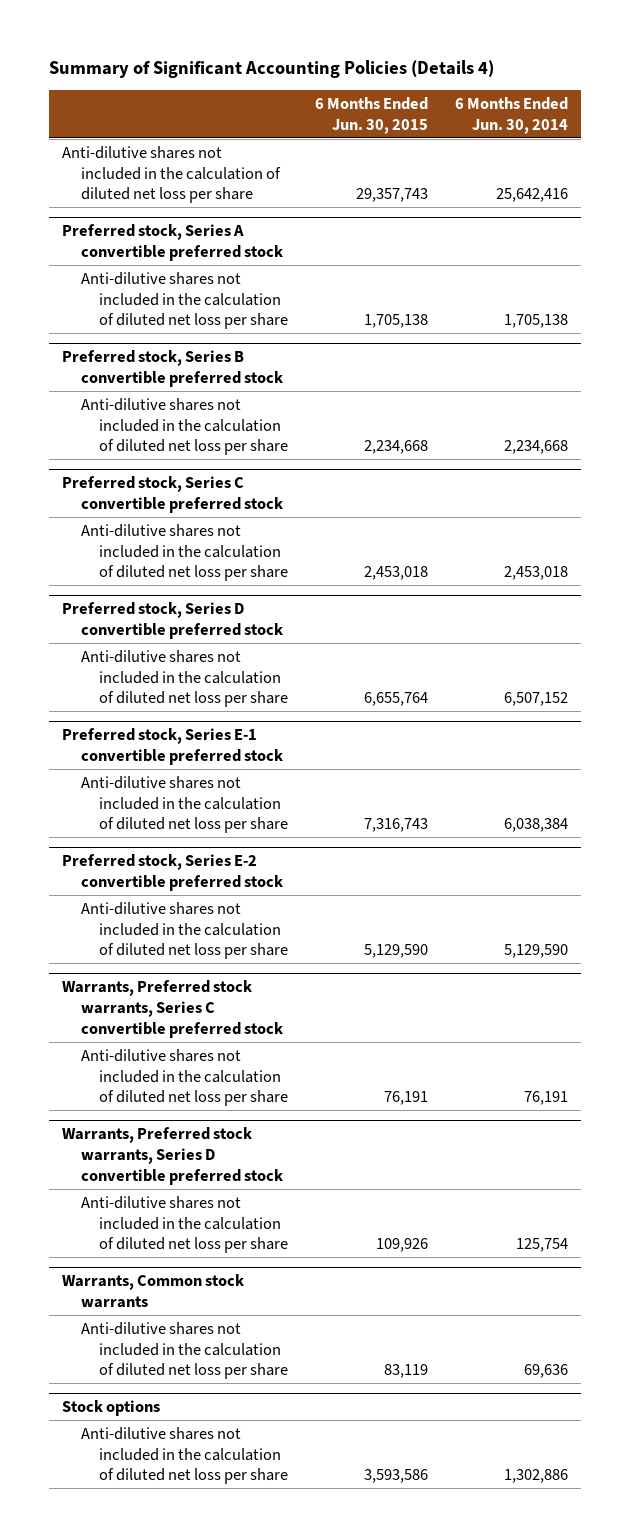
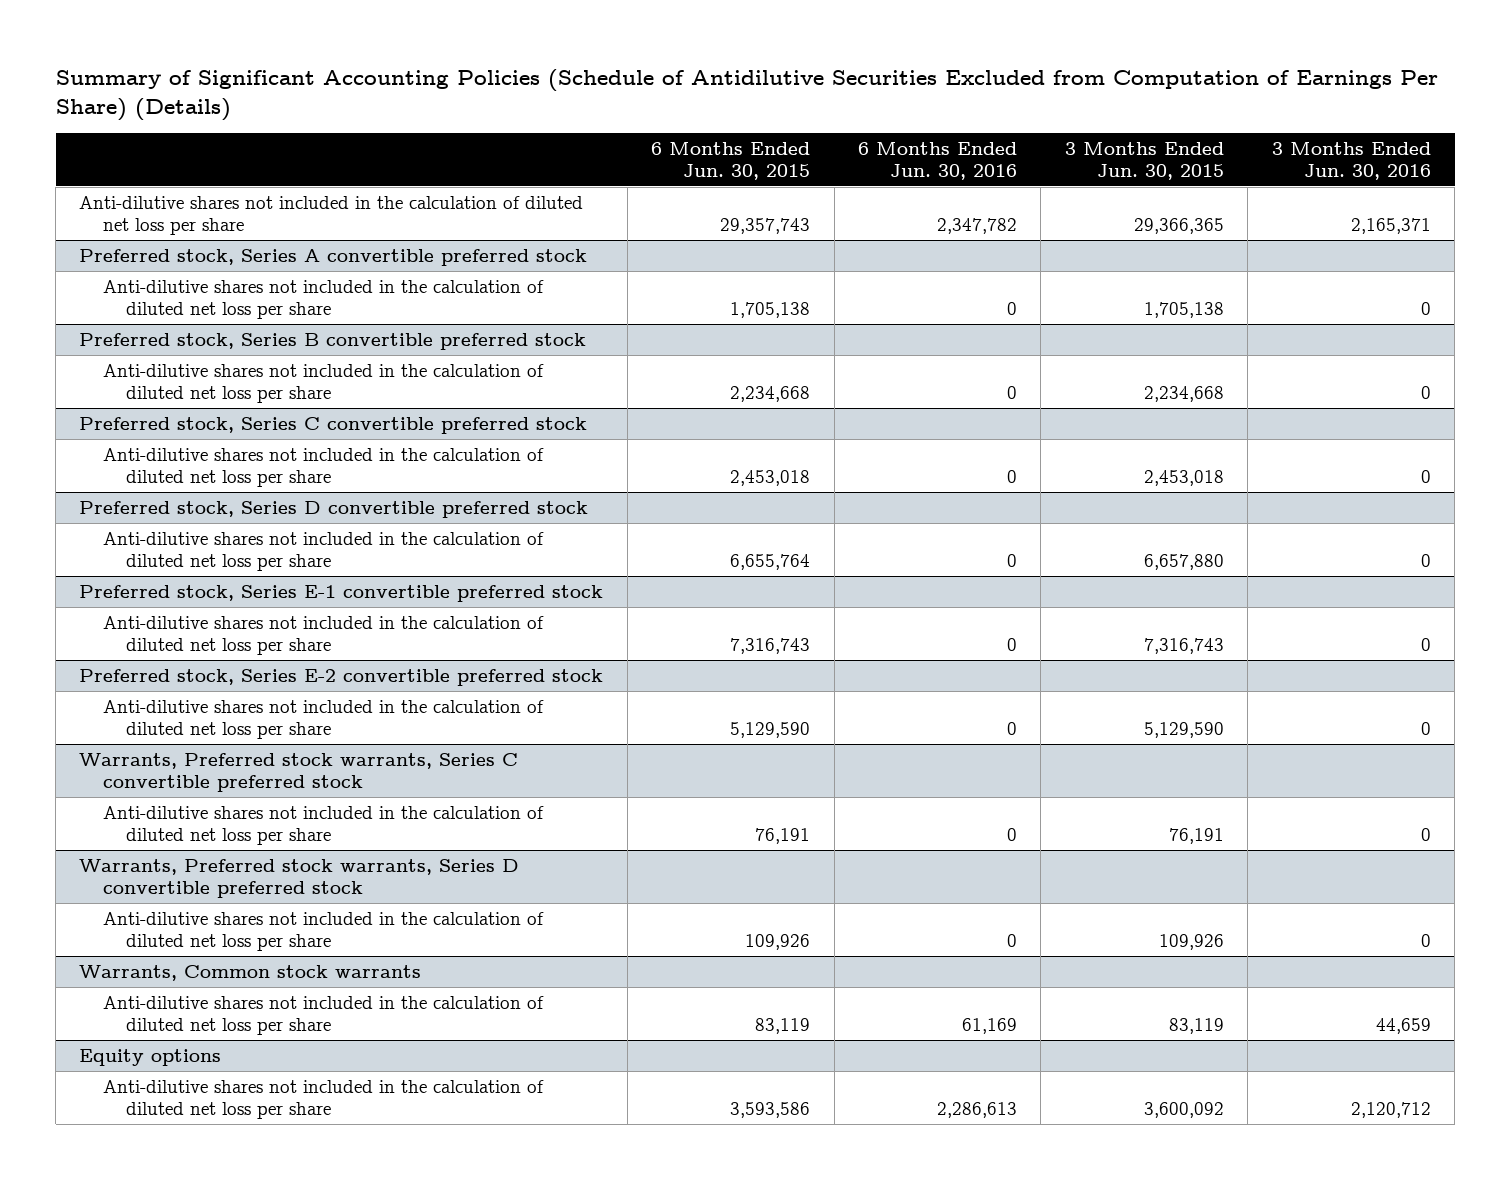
- Summary of Significant Accounting Policies (Details 4)
+ Summary of Significant Accounting Policies (Schedule of Antidilutive Securities Excluded from Computation of Earnings Per Share) (Details)
- | 6 Months Ended Jun. 30, 2015 | 6 Months Ended Jun. 30, 2014
+ | 6 Months Ended Jun. 30, 2015 | 6 Months Ended Jun. 30, 2016 | 3 Months Ended Jun. 30, 2015 | 3 Months Ended Jun. 30, 2016
- Stock options
+ Equity options

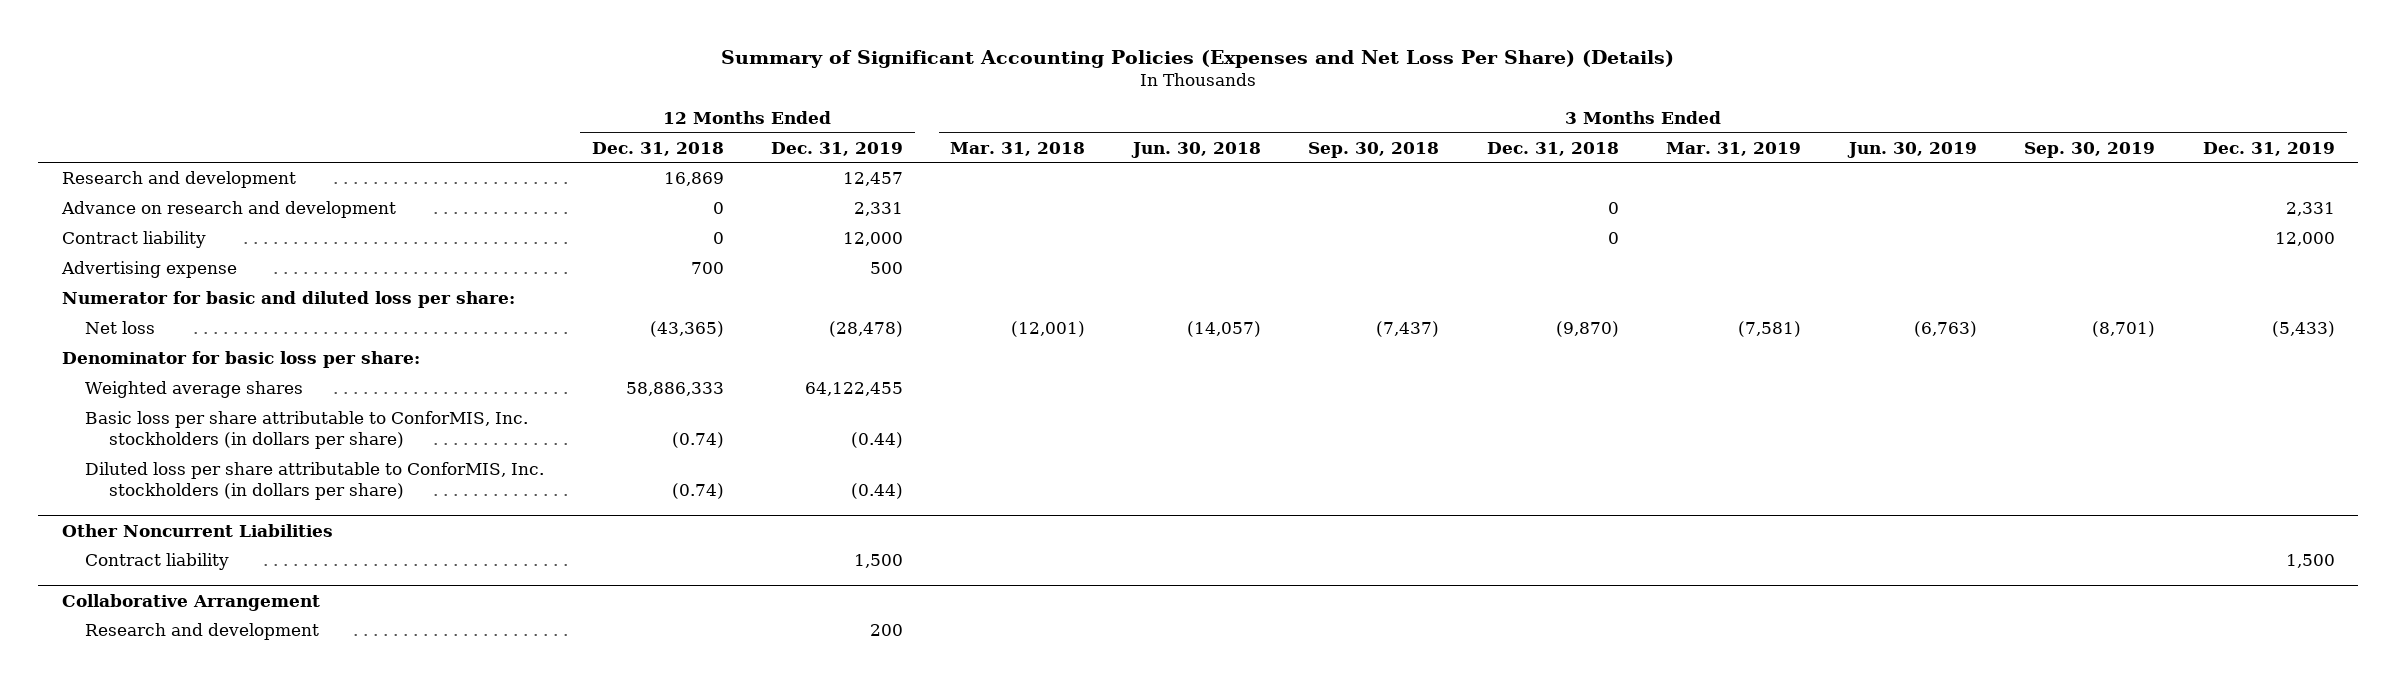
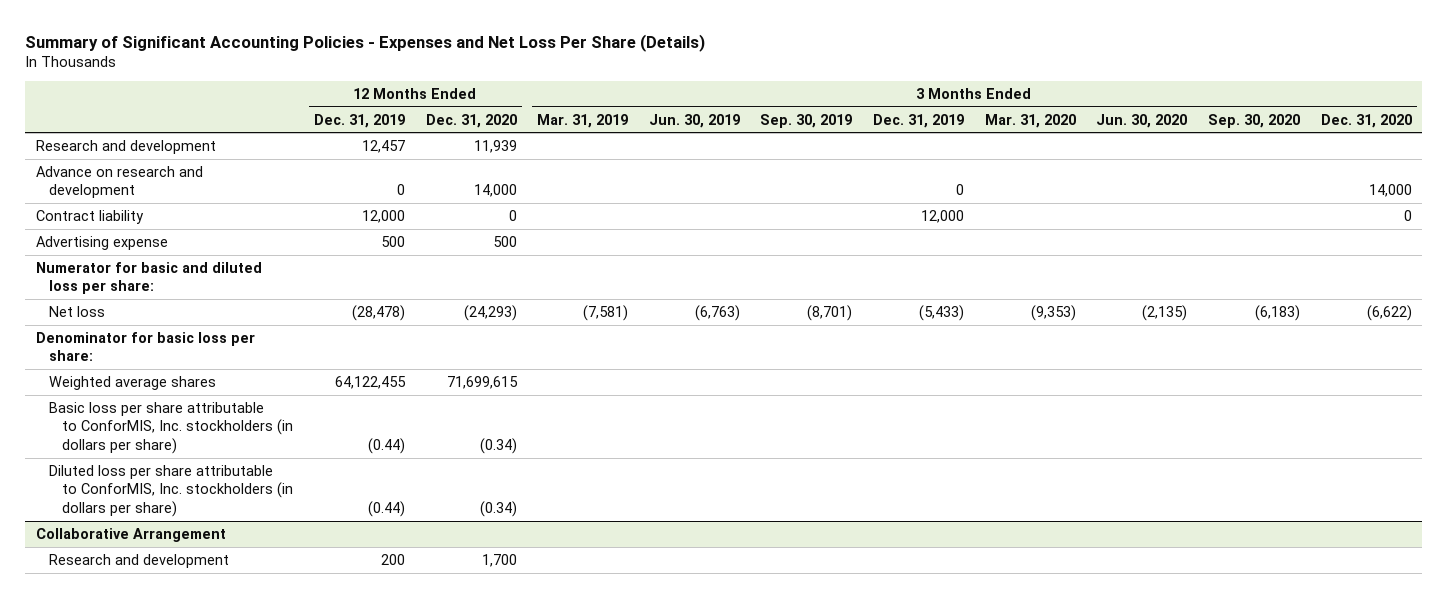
- Summary of Significant Accounting Policies (Expenses and Net Loss Per Share) (Details)
+ Summary of Significant Accounting Policies - Expenses and Net Loss Per Share (Details)
- | 12 Months Ended Dec. 31, 2018 | 12 Months Ended Dec. 31, 2019 | 3 Months Ended Mar. 31, 2018 | 3 Months Ended Jun. 30, 2018 | 3 Months Ended Sep. 30, 2018 | 3 Months Ended Dec. 31, 2018 | 3 Months Ended Mar. 31, 2019 | 3 Months Ended Jun. 30, 2019 | 3 Months Ended Sep. 30, 2019 | 3 Months Ended Dec. 31, 2019
+ | 12 Months Ended Dec. 31, 2019 | 12 Months Ended Dec. 31, 2020 | 3 Months Ended Mar. 31, 2019 | 3 Months Ended Jun. 30, 2019 | 3 Months Ended Sep. 30, 2019 | 3 Months Ended Dec. 31, 2019 | 3 Months Ended Mar. 31, 2020 | 3 Months Ended Jun. 30, 2020 | 3 Months Ended Sep. 30, 2020 | 3 Months Ended Dec. 31, 2020
- Advance on research and development | 0 | 2,331 | | | | 0 | | | | 2,331
+ Advance on research and development | 0 | 14,000 | | | | 0 | | | | 14,000
- Other Noncurrent Liabilities
- Contract liability | | 1,500 | | | | | | | | 1,500

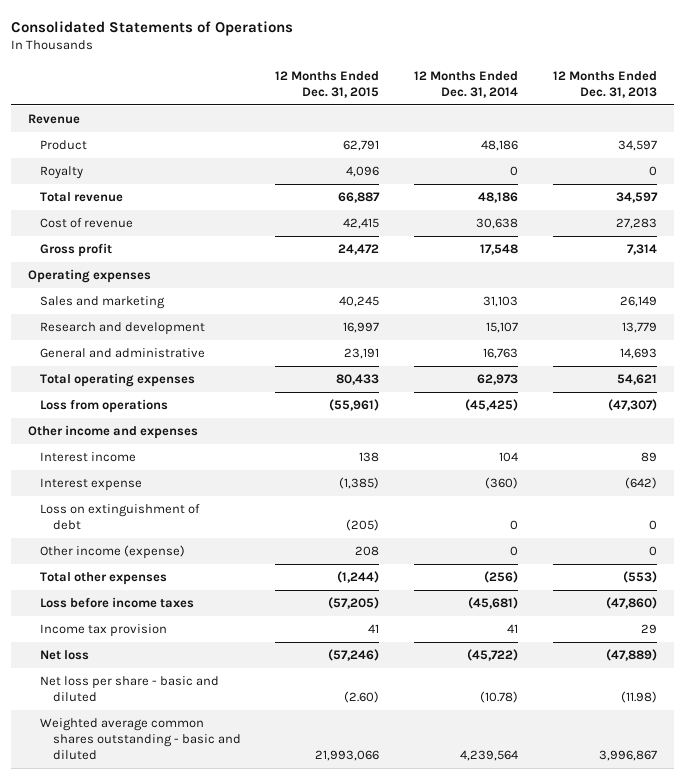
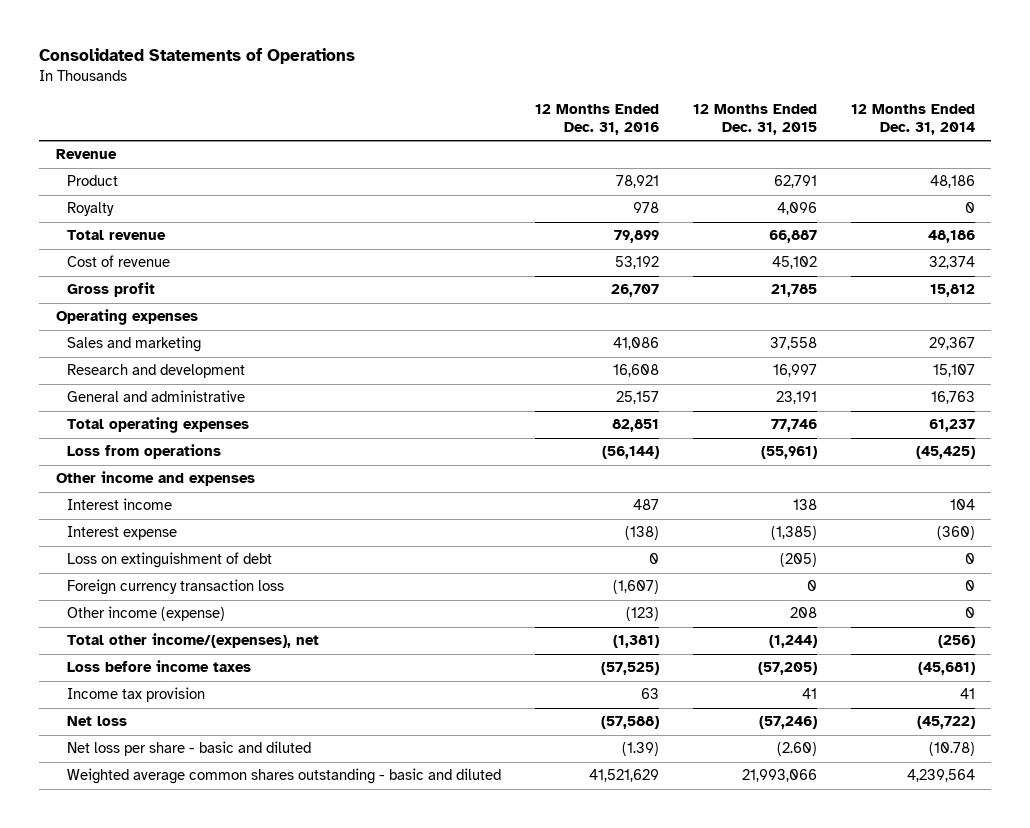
- | 12 Months Ended Dec. 31, 2015 | 12 Months Ended Dec. 31, 2014 | 12 Months Ended Dec. 31, 2013
+ | 12 Months Ended Dec. 31, 2016 | 12 Months Ended Dec. 31, 2015 | 12 Months Ended Dec. 31, 2014
- Cost of revenue | 42,415 | 30,638 | 27,283
- Gross profit | 24,472 | 17,548 | 7,314
+ Cost of revenue | 53,192 | 45,102 | 32,374
+ Gross profit | 26,707 | 21,785 | 15,812
- Sales and marketing | 40,245 | 31,103 | 26,149
+ Sales and marketing | 41,086 | 37,558 | 29,367
- Total operating expenses | 80,433 | 62,973 | 54,621
+ Total operating expenses | 82,851 | 77,746 | 61,237
+ Foreign currency transaction loss | (1,607) | 0 | 0
- Total other expenses | (1,244) | (256) | (553)
+ Total other income/(expenses), net | (1,381) | (1,244) | (256)

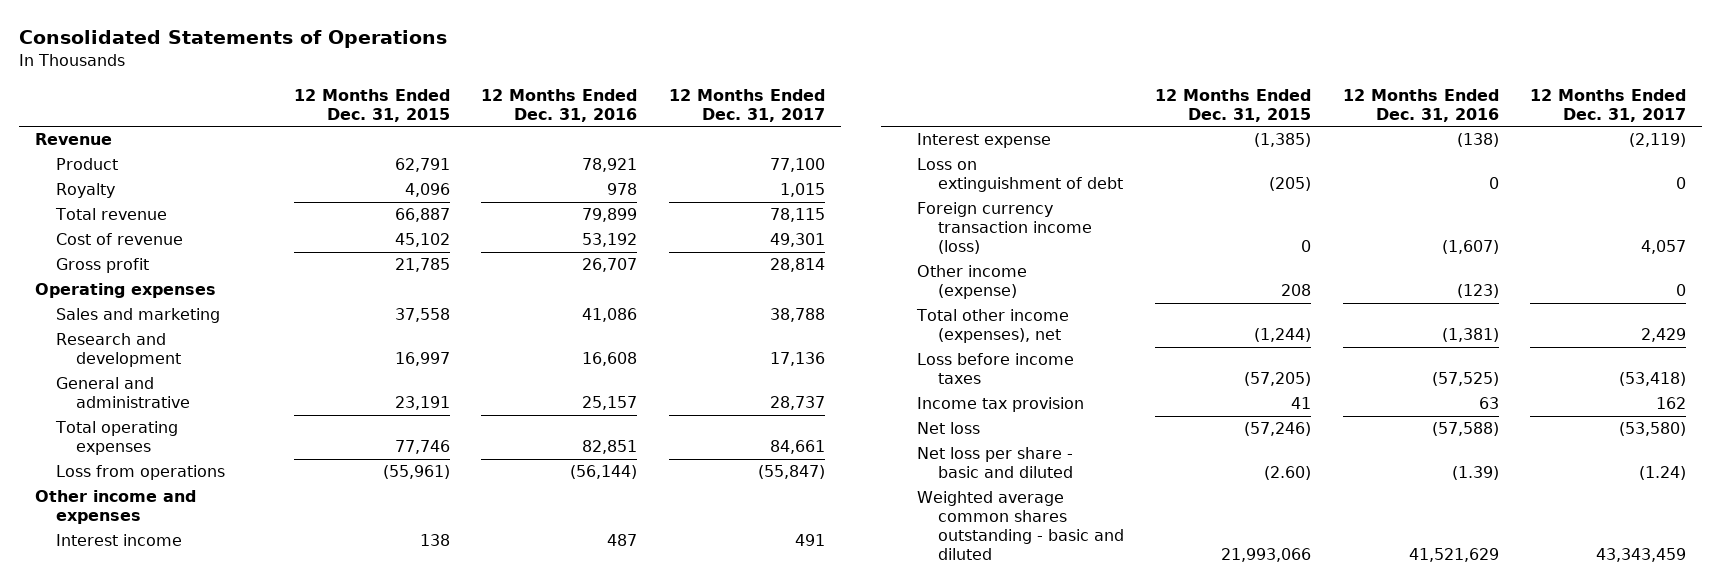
- | 12 Months Ended Dec. 31, 2016 | 12 Months Ended Dec. 31, 2015 | 12 Months Ended Dec. 31, 2014
+ | 12 Months Ended Dec. 31, 2015 | 12 Months Ended Dec. 31, 2016 | 12 Months Ended Dec. 31, 2017
- Foreign currency transaction loss | (1,607) | 0 | 0
+ Foreign currency transaction income (loss) | 0 | (1,607) | 4,057
- Total other income/(expenses), net | (1,381) | (1,244) | (256)
+ Total other income (expenses), net | (1,244) | (1,381) | 2,429

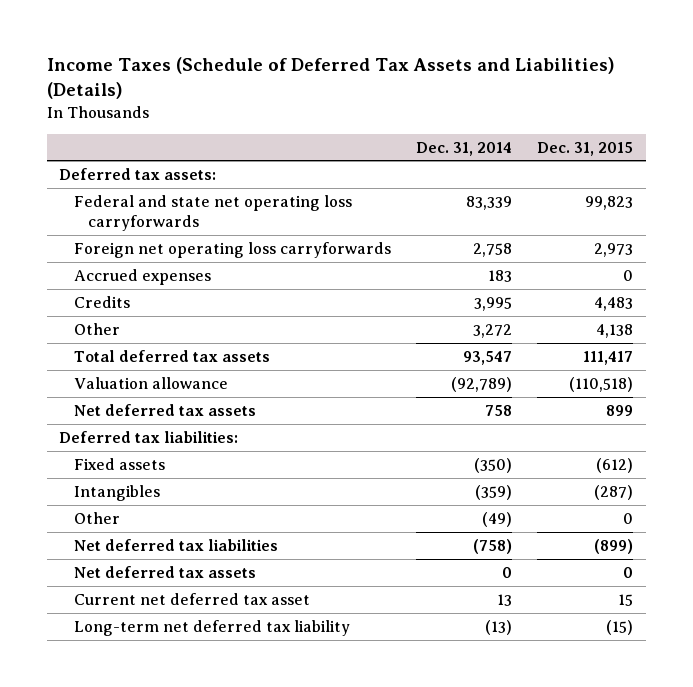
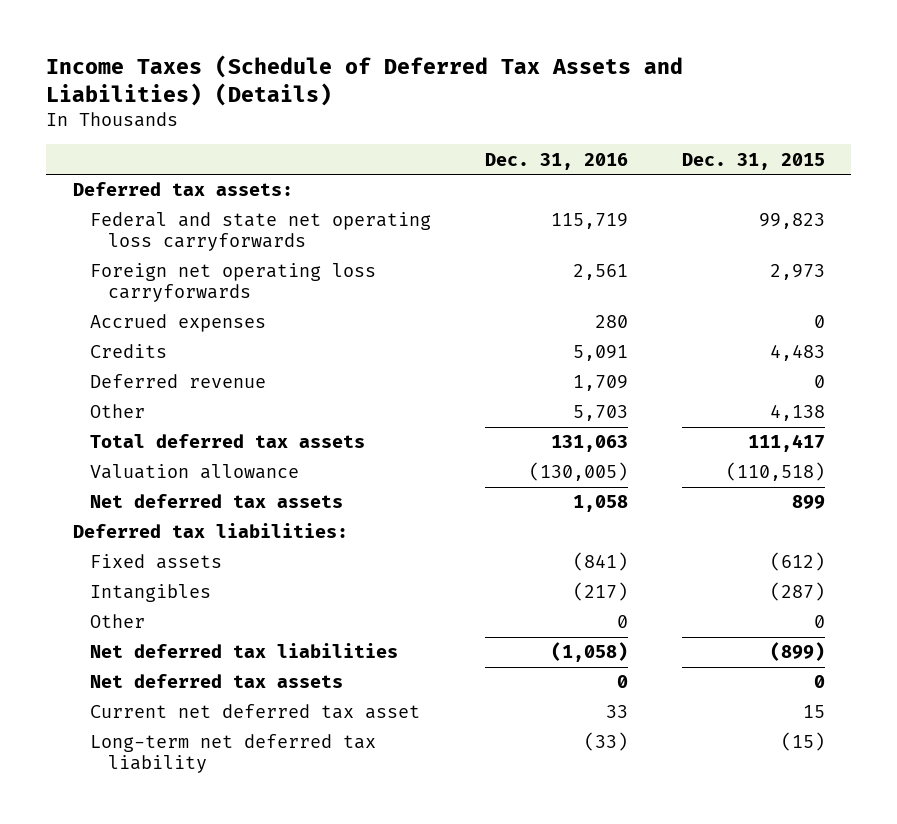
- | Dec. 31, 2014 | Dec. 31, 2015
+ | Dec. 31, 2016 | Dec. 31, 2015
+ Deferred revenue | 1,709 | 0

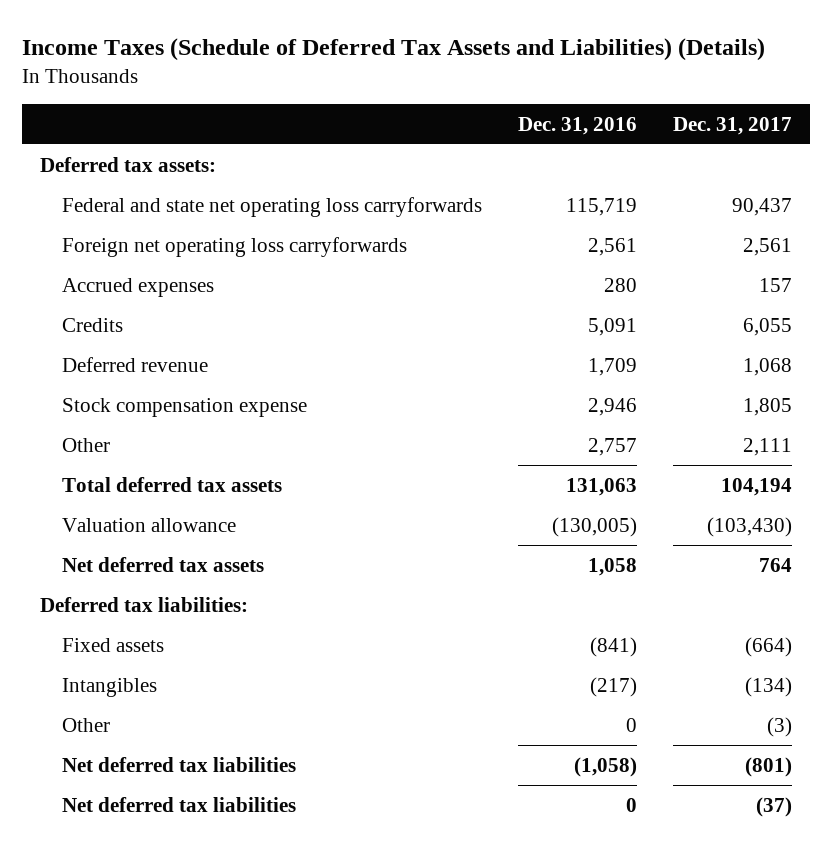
- | Dec. 31, 2016 | Dec. 31, 2015
+ | Dec. 31, 2016 | Dec. 31, 2017
- Other | 5,703 | 4,138
+ Stock compensation expense | 2,946 | 1,805
+ Other | 2,757 | 2,111
- Net deferred tax assets | 0 | 0
- Current net deferred tax asset | 33 | 15
- Long-term net deferred tax liability | (33) | (15)
+ Net deferred tax liabilities | 0 | (37)

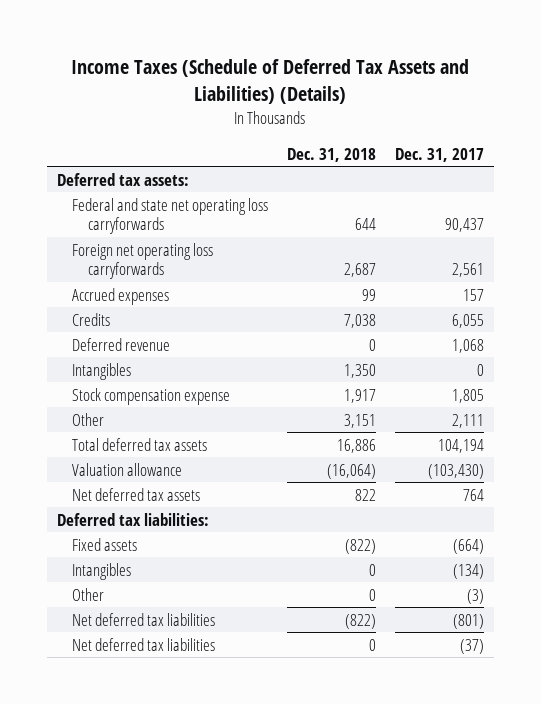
- | Dec. 31, 2016 | Dec. 31, 2017
+ | Dec. 31, 2018 | Dec. 31, 2017
+ Intangibles | 1,350 | 0

